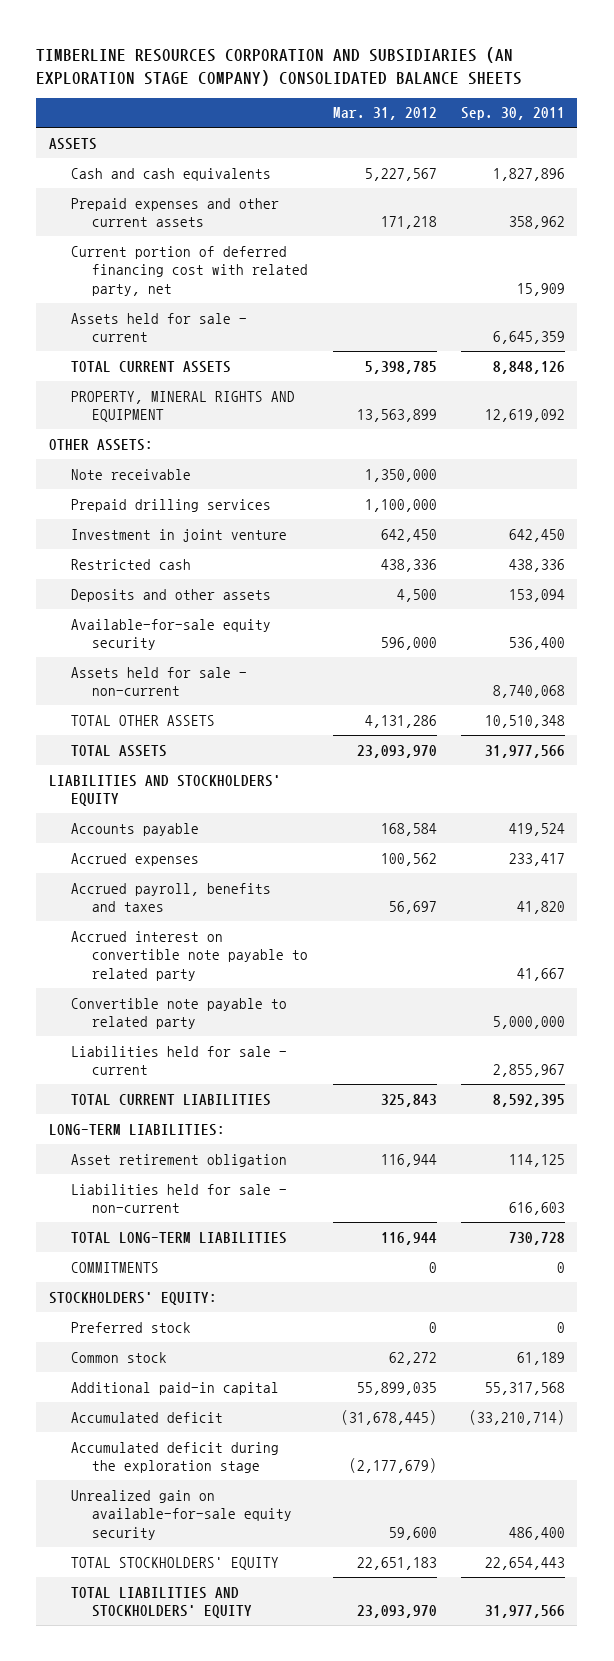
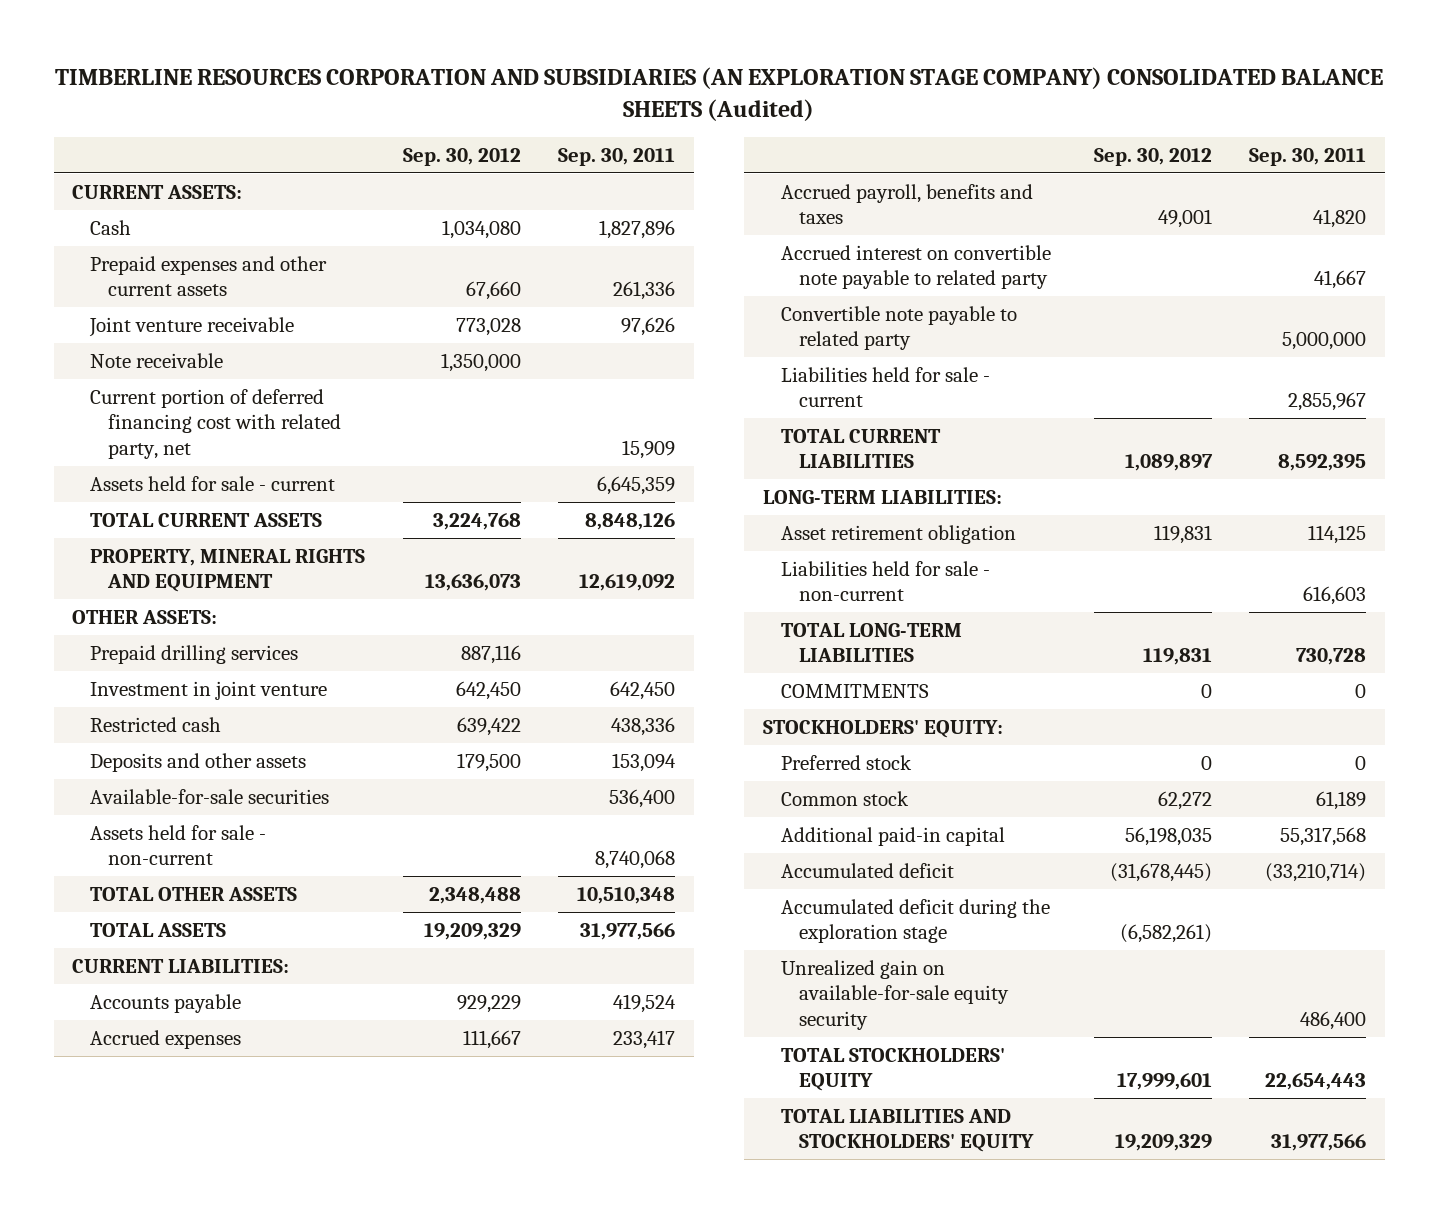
- TIMBERLINE RESOURCES CORPORATION AND SUBSIDIARIES (AN EXPLORATION STAGE COMPANY) CONSOLIDATED BALANCE SHEETS
+ TIMBERLINE RESOURCES CORPORATION AND SUBSIDIARIES (AN EXPLORATION STAGE COMPANY) CONSOLIDATED BALANCE SHEETS (Audited)
- | Mar. 31, 2012 | Sep. 30, 2011
+ | Sep. 30, 2012 | Sep. 30, 2011
- ASSETS
- Cash and cash equivalents | 5,227,567 | 1,827,896
- Prepaid expenses and other current assets | 171,218 | 358,962
+ CURRENT ASSETS:
+ Cash | 1,034,080 | 1,827,896
+ Prepaid expenses and other current assets | 67,660 | 261,336
+ Joint venture receivable | 773,028 | 97,626
moved up: Note receivable | 1,350,000 |
- Available-for-sale equity security | 596,000 | 536,400
+ Available-for-sale securities | | 536,400
- LIABILITIES AND STOCKHOLDERS' EQUITY
+ CURRENT LIABILITIES:

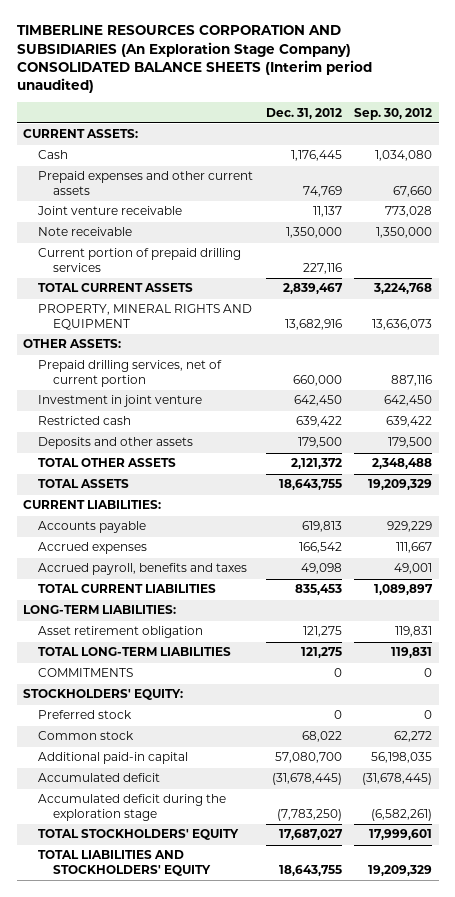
- TIMBERLINE RESOURCES CORPORATION AND SUBSIDIARIES (AN EXPLORATION STAGE COMPANY) CONSOLIDATED BALANCE SHEETS (Audited)
+ TIMBERLINE RESOURCES CORPORATION AND SUBSIDIARIES (An Exploration Stage Company) CONSOLIDATED BALANCE SHEETS (Interim period unaudited)
- | Sep. 30, 2012 | Sep. 30, 2011
+ | Dec. 31, 2012 | Sep. 30, 2012
- Current portion of deferred financing cost with related party, net | | 15,909
- Assets held for sale - current | | 6,645,359
+ Current portion of prepaid drilling services | 227,116 |
- Prepaid drilling services | 887,116 |
+ Prepaid drilling services, net of current portion | 660,000 | 887,116
- Available-for-sale securities | | 536,400
- Assets held for sale - non-current | | 8,740,068
- Accrued interest on convertible note payable to related party | | 41,667
- Convertible note payable to related party | | 5,000,000
- Liabilities held for sale - current | | 2,855,967
- Liabilities held for sale - non-current | | 616,603
- Unrealized gain on available-for-sale equity security | | 486,400

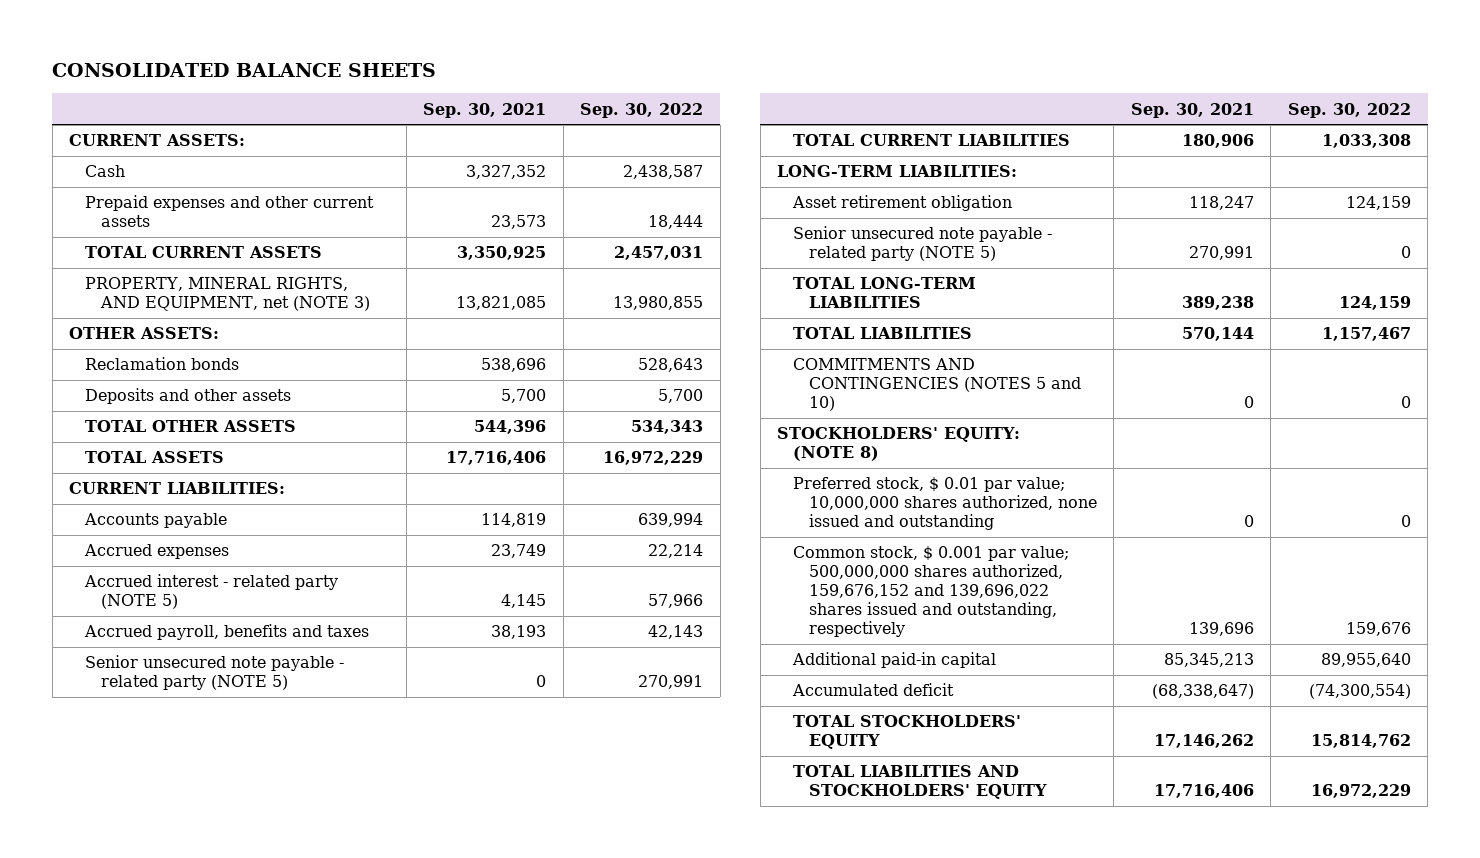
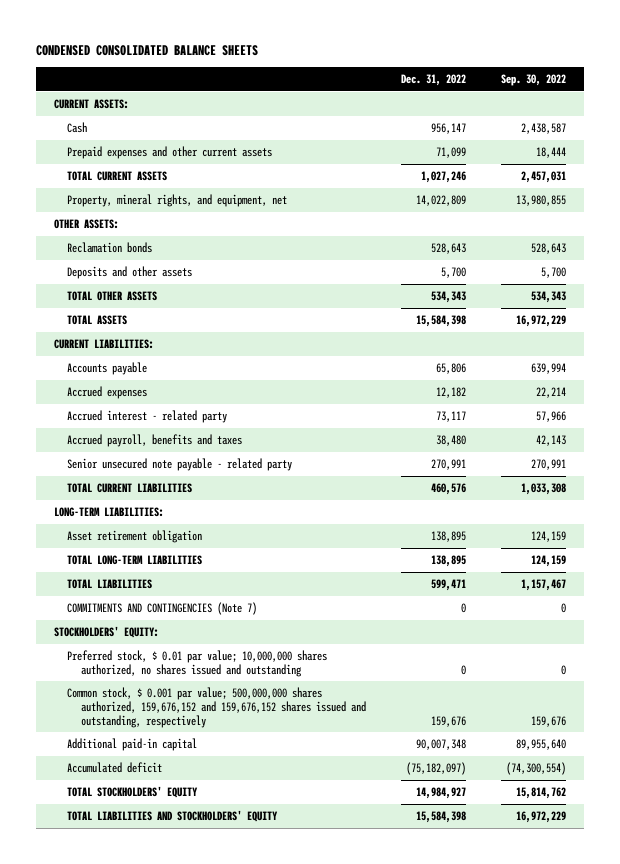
- CONSOLIDATED BALANCE SHEETS
+ CONDENSED CONSOLIDATED BALANCE SHEETS
- | Sep. 30, 2021 | Sep. 30, 2022
+ | Dec. 31, 2022 | Sep. 30, 2022
- PROPERTY, MINERAL RIGHTS, AND EQUIPMENT, net (NOTE 3) | 13,821,085 | 13,980,855
+ Property, mineral rights, and equipment, net | 14,022,809 | 13,980,855
- Accrued interest - related party (NOTE 5) | 4,145 | 57,966
+ Accrued interest - related party | 73,117 | 57,966
- Senior unsecured note payable - related party (NOTE 5) | 0 | 270,991
+ Senior unsecured note payable - related party | 270,991 | 270,991
- Senior unsecured note payable - related party (NOTE 5) | 270,991 | 0
- COMMITMENTS AND CONTINGENCIES (NOTES 5 and 10) | 0 | 0
- STOCKHOLDERS' EQUITY: (NOTE 8)
- Preferred stock, $ 0.01 par value; 10,000,000 shares authorized, none issued and outstanding | 0 | 0
- Common stock, $ 0.001 par value; 500,000,000 shares authorized, 159,676,152 and 139,696,022 shares issued and outstanding, respectively | 139,696 | 159,676
+ COMMITMENTS AND CONTINGENCIES (Note 7) | 0 | 0
+ STOCKHOLDERS' EQUITY:
+ Preferred stock, $ 0.01 par value; 10,000,000 shares authorized, no shares issued and outstanding | 0 | 0
+ Common stock, $ 0.001 par value; 500,000,000 shares authorized, 159,676,152 and 159,676,152 shares issued and outstanding, respectively | 159,676 | 159,676

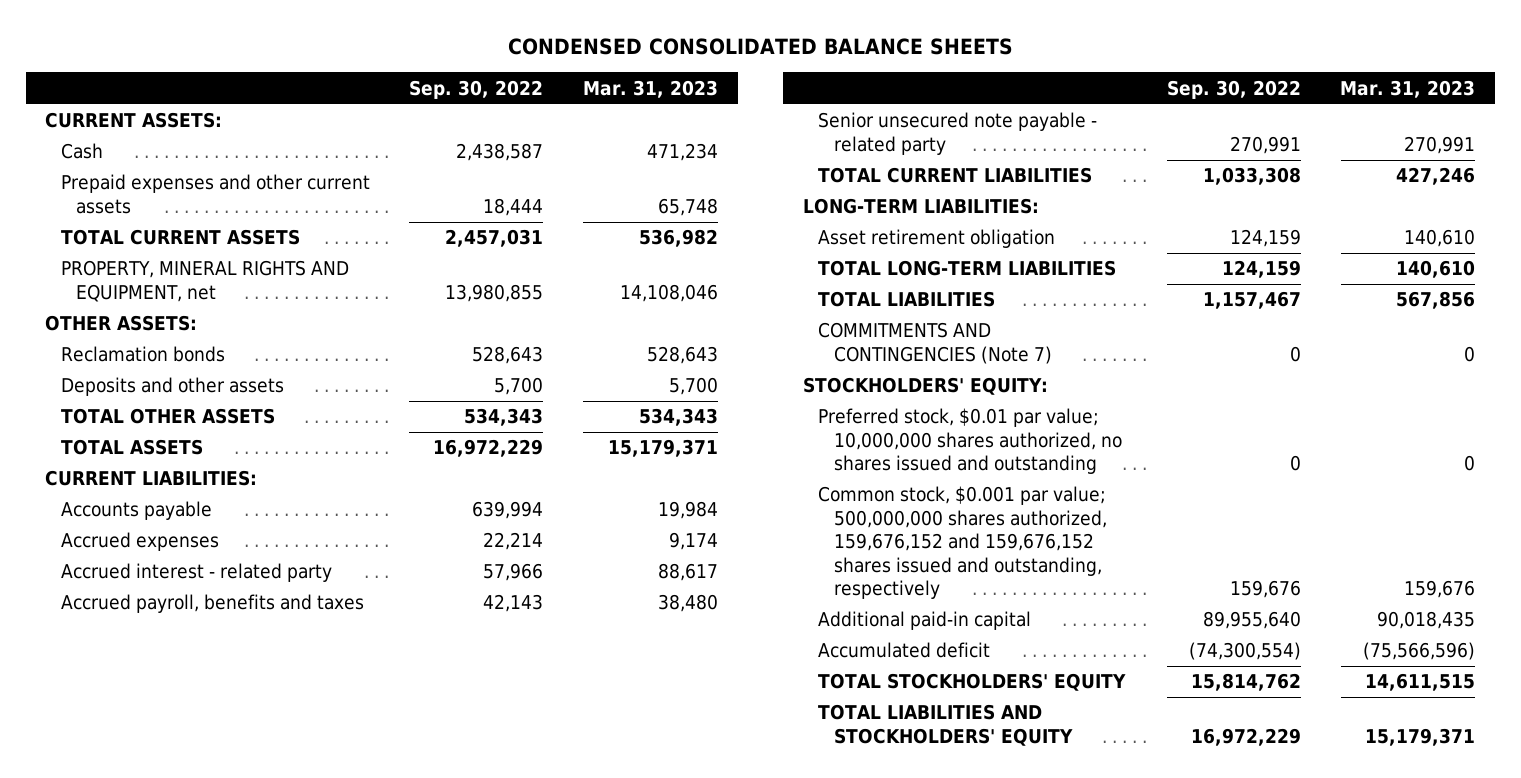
- | Dec. 31, 2022 | Sep. 30, 2022
+ | Sep. 30, 2022 | Mar. 31, 2023
- Property, mineral rights, and equipment, net | 14,022,809 | 13,980,855
+ PROPERTY, MINERAL RIGHTS AND EQUIPMENT, net | 13,980,855 | 14,108,046
- Preferred stock, $ 0.01 par value; 10,000,000 shares authorized, no shares issued and outstanding | 0 | 0
- Common stock, $ 0.001 par value; 500,000,000 shares authorized, 159,676,152 and 159,676,152 shares issued and outstanding, respectively | 159,676 | 159,676
+ Preferred stock, $0.01 par value; 10,000,000 shares authorized, no shares issued and outstanding | 0 | 0
+ Common stock, $0.001 par value; 500,000,000 shares authorized, 159,676,152 and 159,676,152 shares issued and outstanding, respectively | 159,676 | 159,676

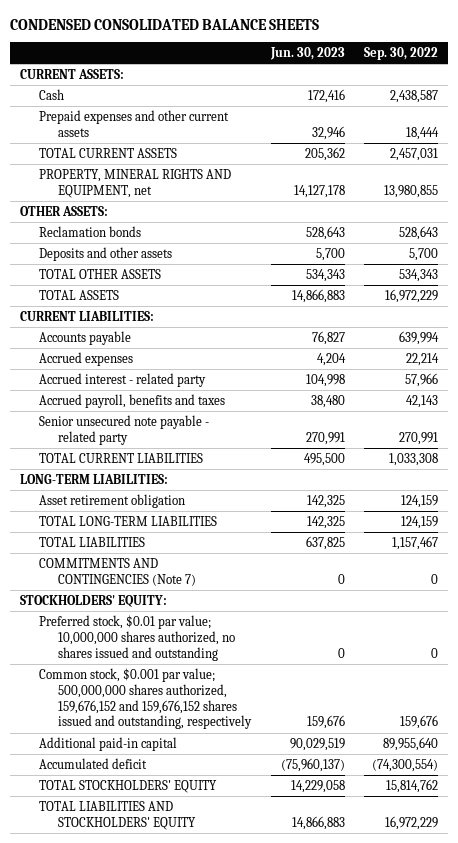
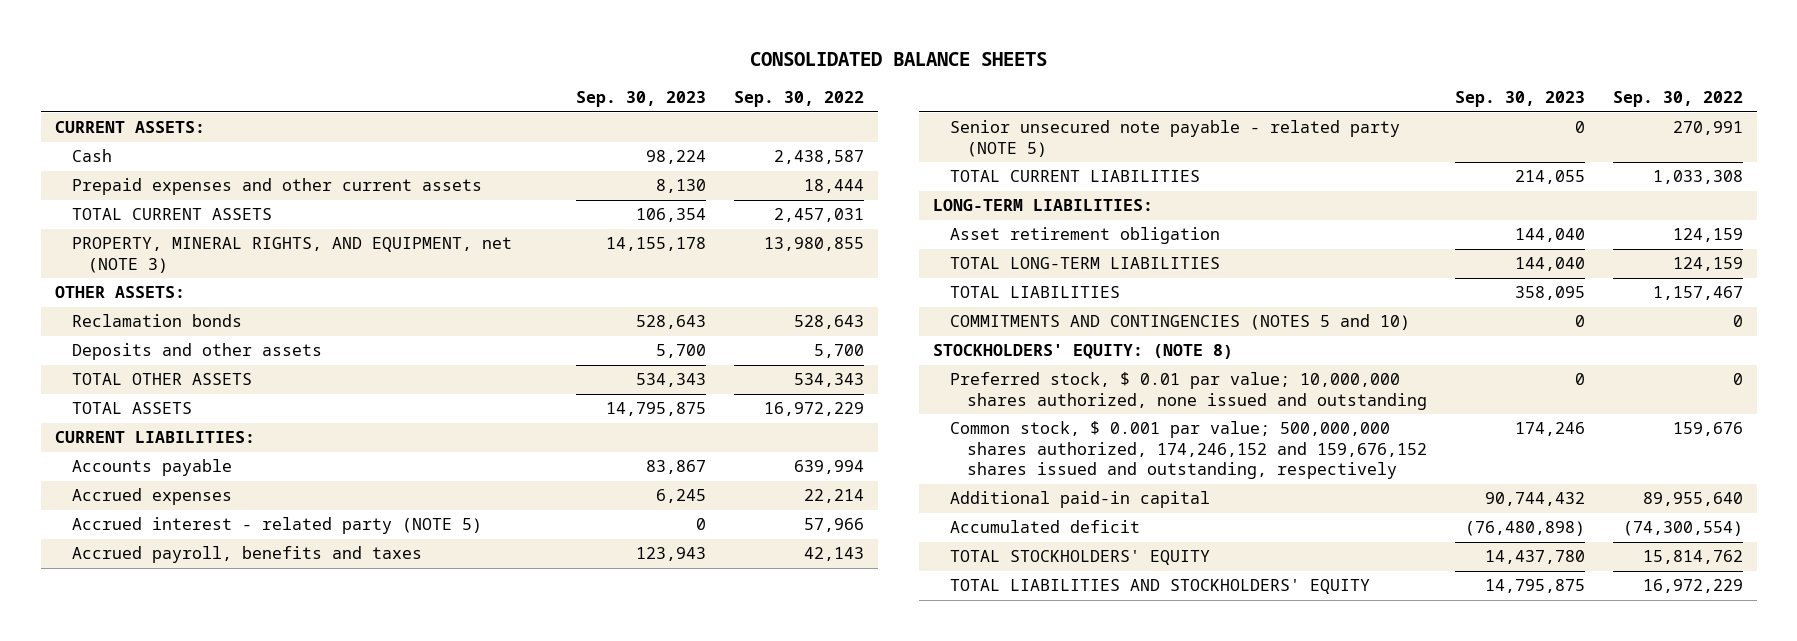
- CONDENSED CONSOLIDATED BALANCE SHEETS
+ CONSOLIDATED BALANCE SHEETS
- | Jun. 30, 2023 | Sep. 30, 2022
+ | Sep. 30, 2023 | Sep. 30, 2022
- PROPERTY, MINERAL RIGHTS AND EQUIPMENT, net | 14,127,178 | 13,980,855
+ PROPERTY, MINERAL RIGHTS, AND EQUIPMENT, net (NOTE 3) | 14,155,178 | 13,980,855
- Accrued interest - related party | 104,998 | 57,966
+ Accrued interest - related party (NOTE 5) | 0 | 57,966
- Senior unsecured note payable - related party | 270,991 | 270,991
+ Senior unsecured note payable - related party (NOTE 5) | 0 | 270,991
- COMMITMENTS AND CONTINGENCIES (Note 7) | 0 | 0
- STOCKHOLDERS' EQUITY:
- Preferred stock, $0.01 par value; 10,000,000 shares authorized, no shares issued and outstanding | 0 | 0
- Common stock, $0.001 par value; 500,000,000 shares authorized, 159,676,152 and 159,676,152 shares issued and outstanding, respectively | 159,676 | 159,676
+ COMMITMENTS AND CONTINGENCIES (NOTES 5 and 10) | 0 | 0
+ STOCKHOLDERS' EQUITY: (NOTE 8)
+ Preferred stock, $ 0.01 par value; 10,000,000 shares authorized, none issued and outstanding | 0 | 0
+ Common stock, $ 0.001 par value; 500,000,000 shares authorized, 174,246,152 and 159,676,152 shares issued and outstanding, respectively | 174,246 | 159,676

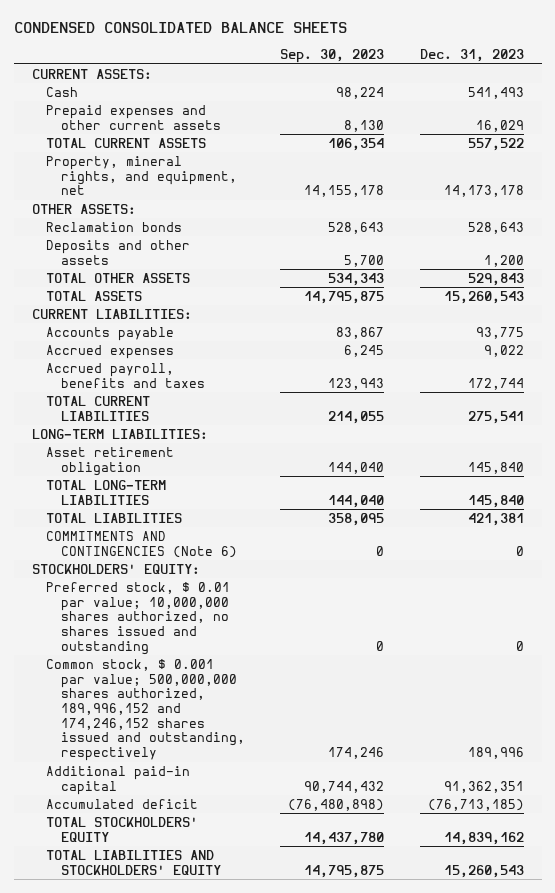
- CONSOLIDATED BALANCE SHEETS
+ CONDENSED CONSOLIDATED BALANCE SHEETS
- | Sep. 30, 2023 | Sep. 30, 2022
+ | Sep. 30, 2023 | Dec. 31, 2023
- PROPERTY, MINERAL RIGHTS, AND EQUIPMENT, net (NOTE 3) | 14,155,178 | 13,980,855
+ Property, mineral rights, and equipment, net | 14,155,178 | 14,173,178
- Accrued interest - related party (NOTE 5) | 0 | 57,966
- Senior unsecured note payable - related party (NOTE 5) | 0 | 270,991
- COMMITMENTS AND CONTINGENCIES (NOTES 5 and 10) | 0 | 0
- STOCKHOLDERS' EQUITY: (NOTE 8)
- Preferred stock, $ 0.01 par value; 10,000,000 shares authorized, none issued and outstanding | 0 | 0
- Common stock, $ 0.001 par value; 500,000,000 shares authorized, 174,246,152 and 159,676,152 shares issued and outstanding, respectively | 174,246 | 159,676
+ COMMITMENTS AND CONTINGENCIES (Note 6) | 0 | 0
+ STOCKHOLDERS' EQUITY:
+ Preferred stock, $ 0.01 par value; 10,000,000 shares authorized, no shares issued and outstanding | 0 | 0
+ Common stock, $ 0.001 par value; 500,000,000 shares authorized, 189,996,152 and 174,246,152 shares issued and outstanding, respectively | 174,246 | 189,996

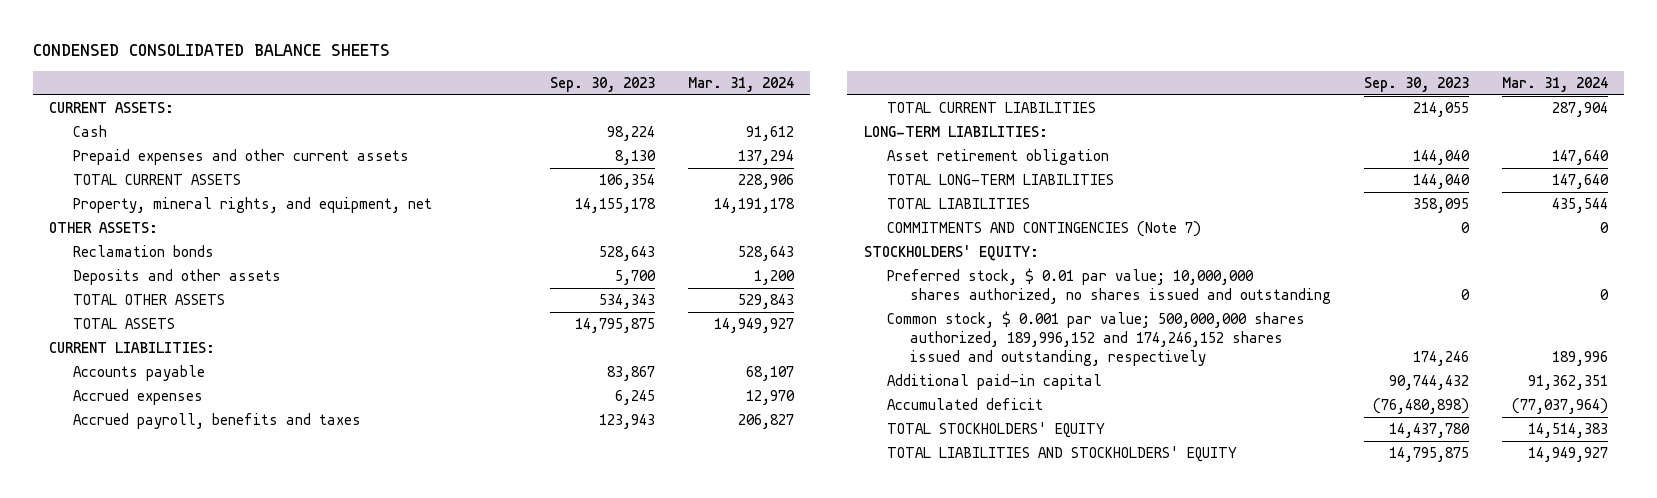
- | Sep. 30, 2023 | Dec. 31, 2023
+ | Sep. 30, 2023 | Mar. 31, 2024
- COMMITMENTS AND CONTINGENCIES (Note 6) | 0 | 0
+ COMMITMENTS AND CONTINGENCIES (Note 7) | 0 | 0

